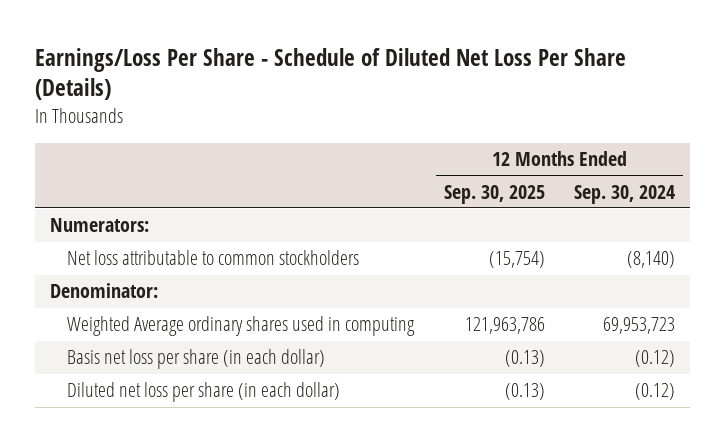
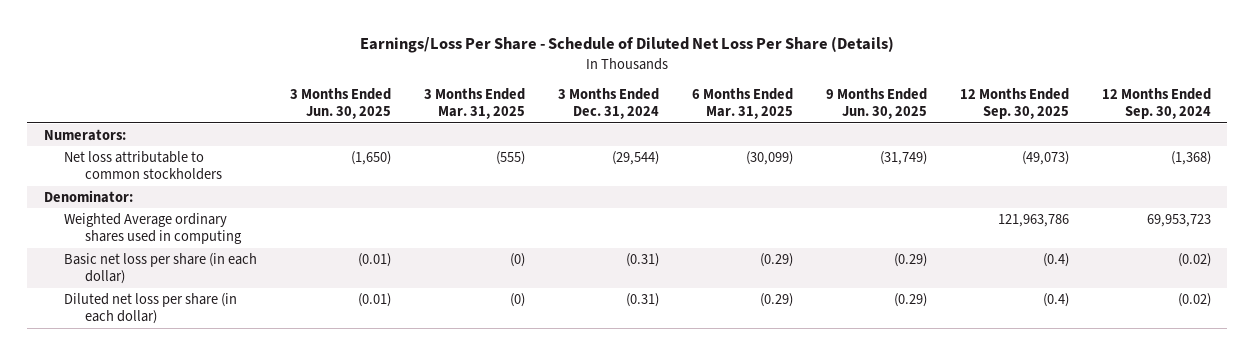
- | 12 Months Ended Sep. 30, 2025 | 12 Months Ended Sep. 30, 2024
+ | 3 Months Ended Jun. 30, 2025 | 3 Months Ended Mar. 31, 2025 | 3 Months Ended Dec. 31, 2024 | 6 Months Ended Mar. 31, 2025 | 9 Months Ended Jun. 30, 2025 | 12 Months Ended Sep. 30, 2025 | 12 Months Ended Sep. 30, 2024
- Net loss attributable to common stockholders | (15,754) | (8,140)
+ Net loss attributable to common stockholders | (1,650) | (555) | (29,544) | (30,099) | (31,749) | (49,073) | (1,368)
- Basis net loss per share (in each dollar) | (0.13) | (0.12)
- Diluted net loss per share (in each dollar) | (0.13) | (0.12)
+ Basic net loss per share (in each dollar) | (0.01) | (0) | (0.31) | (0.29) | (0.29) | (0.4) | (0.02)
+ Diluted net loss per share (in each dollar) | (0.01) | (0) | (0.31) | (0.29) | (0.29) | (0.4) | (0.02)

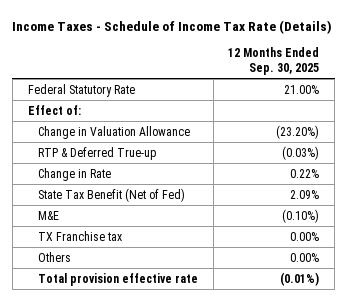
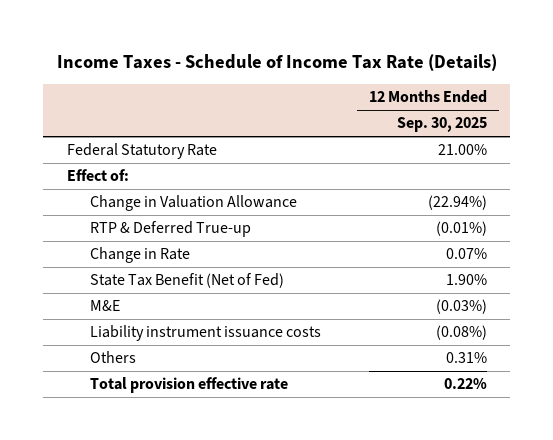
- Change in Valuation Allowance | (23.20%)
- RTP & Deferred True-up | (0.03%)
- Change in Rate | 0.22%
- State Tax Benefit (Net of Fed) | 2.09%
- M&E | (0.10%)
- TX Franchise tax | 0.00%
- Others | 0.00%
- Total provision effective rate | (0.01%)
+ Change in Valuation Allowance | (22.94%)
+ RTP & Deferred True-up | (0.01%)
+ Change in Rate | 0.07%
+ State Tax Benefit (Net of Fed) | 1.90%
+ M&E | (0.03%)
+ Liability instrument issuance costs | (0.08%)
+ Others | 0.31%
+ Total provision effective rate | 0.22%

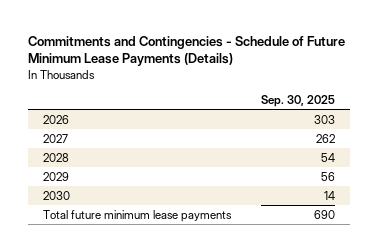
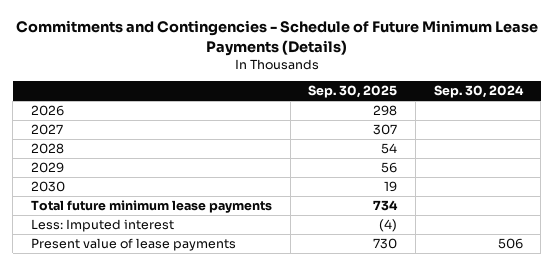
- | Sep. 30, 2025
+ | Sep. 30, 2025 | Sep. 30, 2024
- 2026 | 303
- 2027 | 262
+ 2026 | 298 |
+ 2027 | 307 |
- 2030 | 14
- Total future minimum lease payments | 690
+ 2030 | 19 |
+ Total future minimum lease payments | 734 |
+ Less: Imputed interest | (4) |
+ Present value of lease payments | 730 | 506

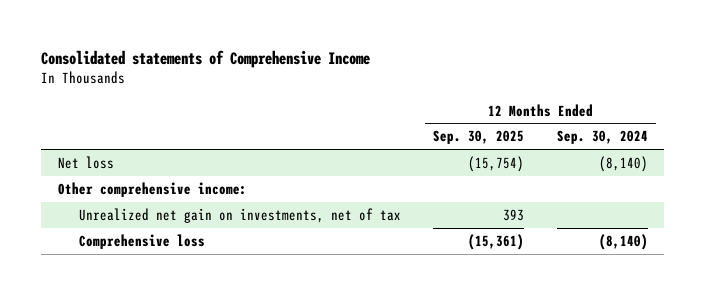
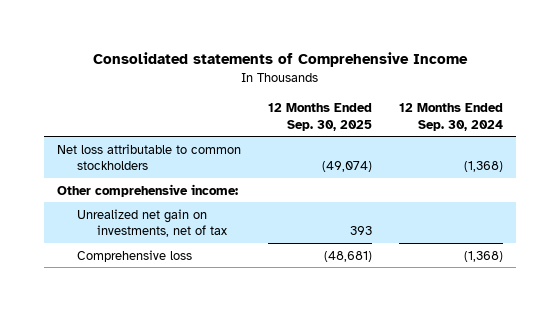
- Net loss | (15,754) | (8,140)
+ Net loss attributable to common stockholders | (49,074) | (1,368)
- Comprehensive loss | (15,361) | (8,140)
+ Comprehensive loss | (48,681) | (1,368)

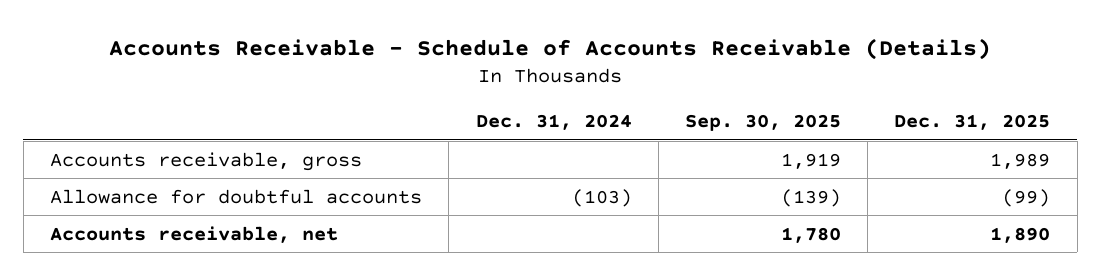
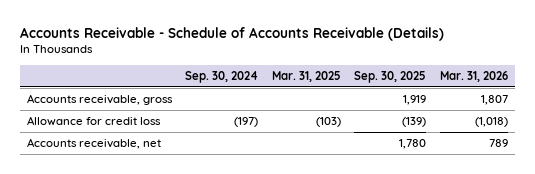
- | Dec. 31, 2024 | Sep. 30, 2025 | Dec. 31, 2025
+ | Sep. 30, 2024 | Mar. 31, 2025 | Sep. 30, 2025 | Mar. 31, 2026
- Allowance for doubtful accounts | (103) | (139) | (99)
+ Allowance for credit loss | (197) | (103) | (139) | (1,018)

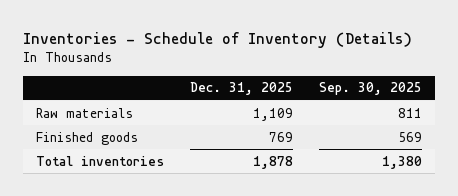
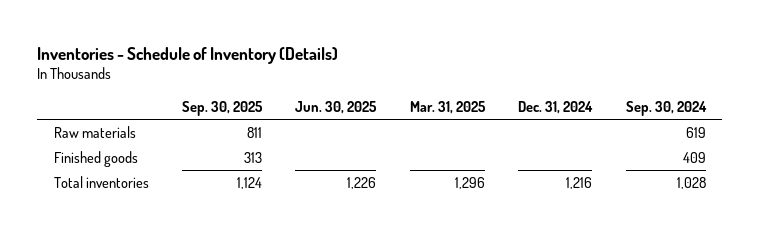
- | Dec. 31, 2025 | Sep. 30, 2025
+ | Sep. 30, 2025 | Jun. 30, 2025 | Mar. 31, 2025 | Dec. 31, 2024 | Sep. 30, 2024
- Finished goods | 769 | 569
- Total inventories | 1,878 | 1,380
+ Finished goods | 313 | | | | 409
+ Total inventories | 1,124 | 1,226 | 1,296 | 1,216 | 1,028

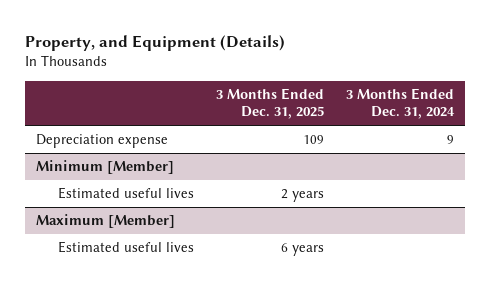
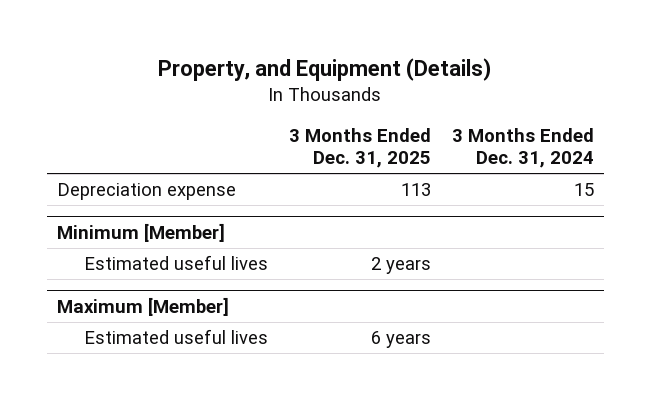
- Depreciation expense | 109 | 9
+ Depreciation expense | 113 | 15

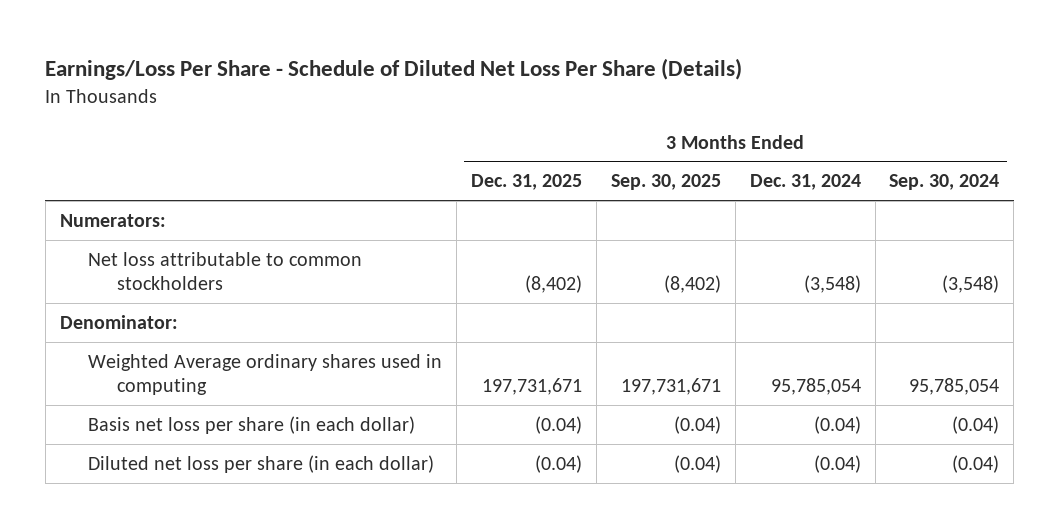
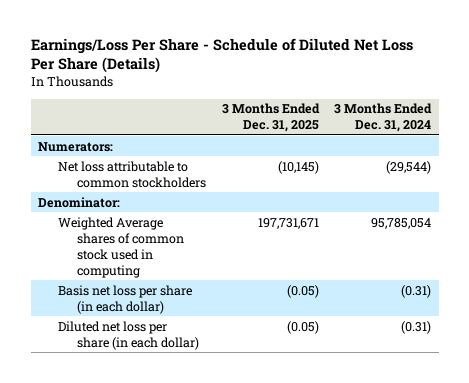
- | 3 Months Ended Dec. 31, 2025 | 3 Months Ended Sep. 30, 2025 | 3 Months Ended Dec. 31, 2024 | 3 Months Ended Sep. 30, 2024
+ | 3 Months Ended Dec. 31, 2025 | 3 Months Ended Dec. 31, 2024
- Net loss attributable to common stockholders | (8,402) | (8,402) | (3,548) | (3,548)
+ Net loss attributable to common stockholders | (10,145) | (29,544)
- Weighted Average ordinary shares used in computing | 197,731,671 | 197,731,671 | 95,785,054 | 95,785,054
- Basis net loss per share (in each dollar) | (0.04) | (0.04) | (0.04) | (0.04)
- Diluted net loss per share (in each dollar) | (0.04) | (0.04) | (0.04) | (0.04)
+ Weighted Average shares of common stock used in computing | 197,731,671 | 95,785,054
+ Basis net loss per share (in each dollar) | (0.05) | (0.31)
+ Diluted net loss per share (in each dollar) | (0.05) | (0.31)

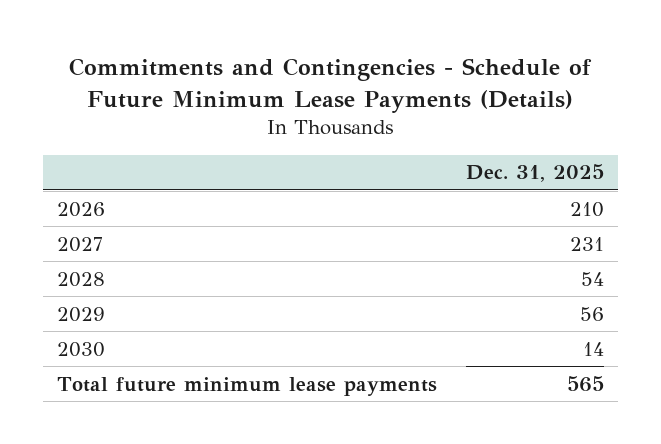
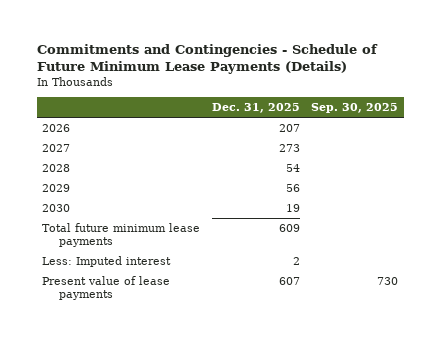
- | Dec. 31, 2025
+ | Dec. 31, 2025 | Sep. 30, 2025
- 2026 | 210
- 2027 | 231
+ 2026 | 207 |
+ 2027 | 273 |
- 2030 | 14
- Total future minimum lease payments | 565
+ 2030 | 19 |
+ Total future minimum lease payments | 609 |
+ Less: Imputed interest | 2 |
+ Present value of lease payments | 607 | 730

